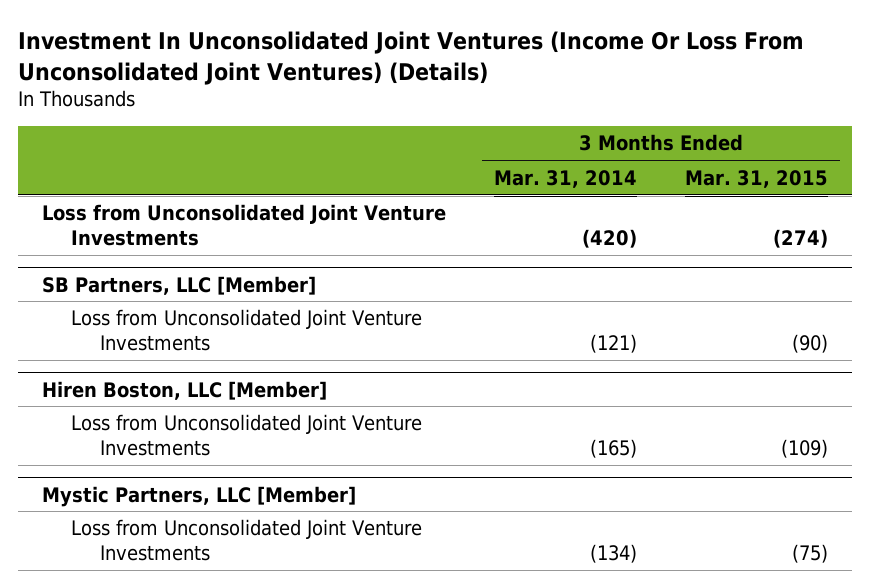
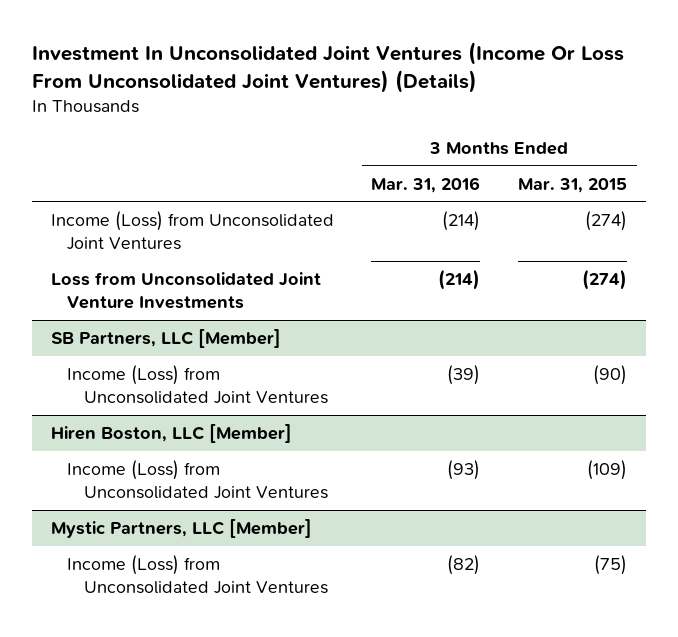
- | 3 Months Ended Mar. 31, 2014 | 3 Months Ended Mar. 31, 2015
+ | 3 Months Ended Mar. 31, 2016 | 3 Months Ended Mar. 31, 2015
+ Income (Loss) from Unconsolidated Joint Ventures | (214) | (274)
@ SB Partners, LLC [Member]
- Loss from Unconsolidated Joint Venture Investments | (121) | (90)
+ Income (Loss) from Unconsolidated Joint Ventures | (39) | (90)
@ Hiren Boston, LLC [Member]
- Loss from Unconsolidated Joint Venture Investments | (165) | (109)
+ Income (Loss) from Unconsolidated Joint Ventures | (93) | (109)
@ Mystic Partners, LLC [Member]
- Loss from Unconsolidated Joint Venture Investments | (134) | (75)
+ Income (Loss) from Unconsolidated Joint Ventures | (82) | (75)

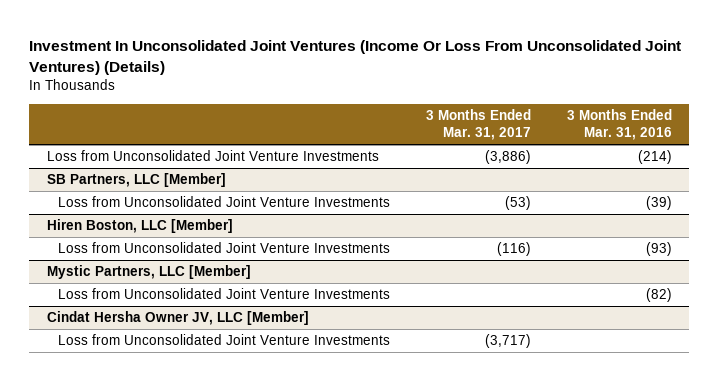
- | 3 Months Ended Mar. 31, 2016 | 3 Months Ended Mar. 31, 2015
+ | 3 Months Ended Mar. 31, 2017 | 3 Months Ended Mar. 31, 2016
- Income (Loss) from Unconsolidated Joint Ventures | (214) | (274)
@ SB Partners, LLC [Member]
- Income (Loss) from Unconsolidated Joint Ventures | (39) | (90)
+ Loss from Unconsolidated Joint Venture Investments | (53) | (39)
@ Hiren Boston, LLC [Member]
- Income (Loss) from Unconsolidated Joint Ventures | (93) | (109)
+ Loss from Unconsolidated Joint Venture Investments | (116) | (93)
@ Mystic Partners, LLC [Member]
- Income (Loss) from Unconsolidated Joint Ventures | (82) | (75)
+ Loss from Unconsolidated Joint Venture Investments | | (82)
+ Cindat Hersha Owner JV, LLC [Member]
+ Loss from Unconsolidated Joint Venture Investments | (3,717) |

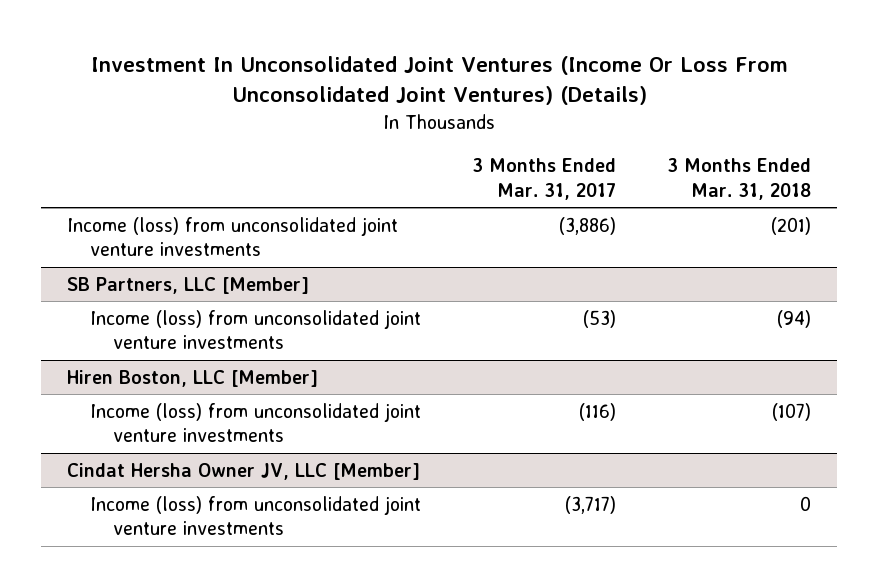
- | 3 Months Ended Mar. 31, 2017 | 3 Months Ended Mar. 31, 2016
+ | 3 Months Ended Mar. 31, 2017 | 3 Months Ended Mar. 31, 2018
- Loss from Unconsolidated Joint Venture Investments | (3,886) | (214)
+ Income (loss) from unconsolidated joint venture investments | (3,886) | (201)
@ SB Partners, LLC [Member]
- Loss from Unconsolidated Joint Venture Investments | (53) | (39)
+ Income (loss) from unconsolidated joint venture investments | (53) | (94)
@ Hiren Boston, LLC [Member]
- Loss from Unconsolidated Joint Venture Investments | (116) | (93)
- Mystic Partners, LLC [Member]
- Loss from Unconsolidated Joint Venture Investments | | (82)
@ Hiren Boston, LLC [Member]
+ Income (loss) from unconsolidated joint venture investments | (116) | (107)
@ Cindat Hersha Owner JV, LLC [Member]
- Loss from Unconsolidated Joint Venture Investments | (3,717) |
+ Income (loss) from unconsolidated joint venture investments | (3,717) | 0

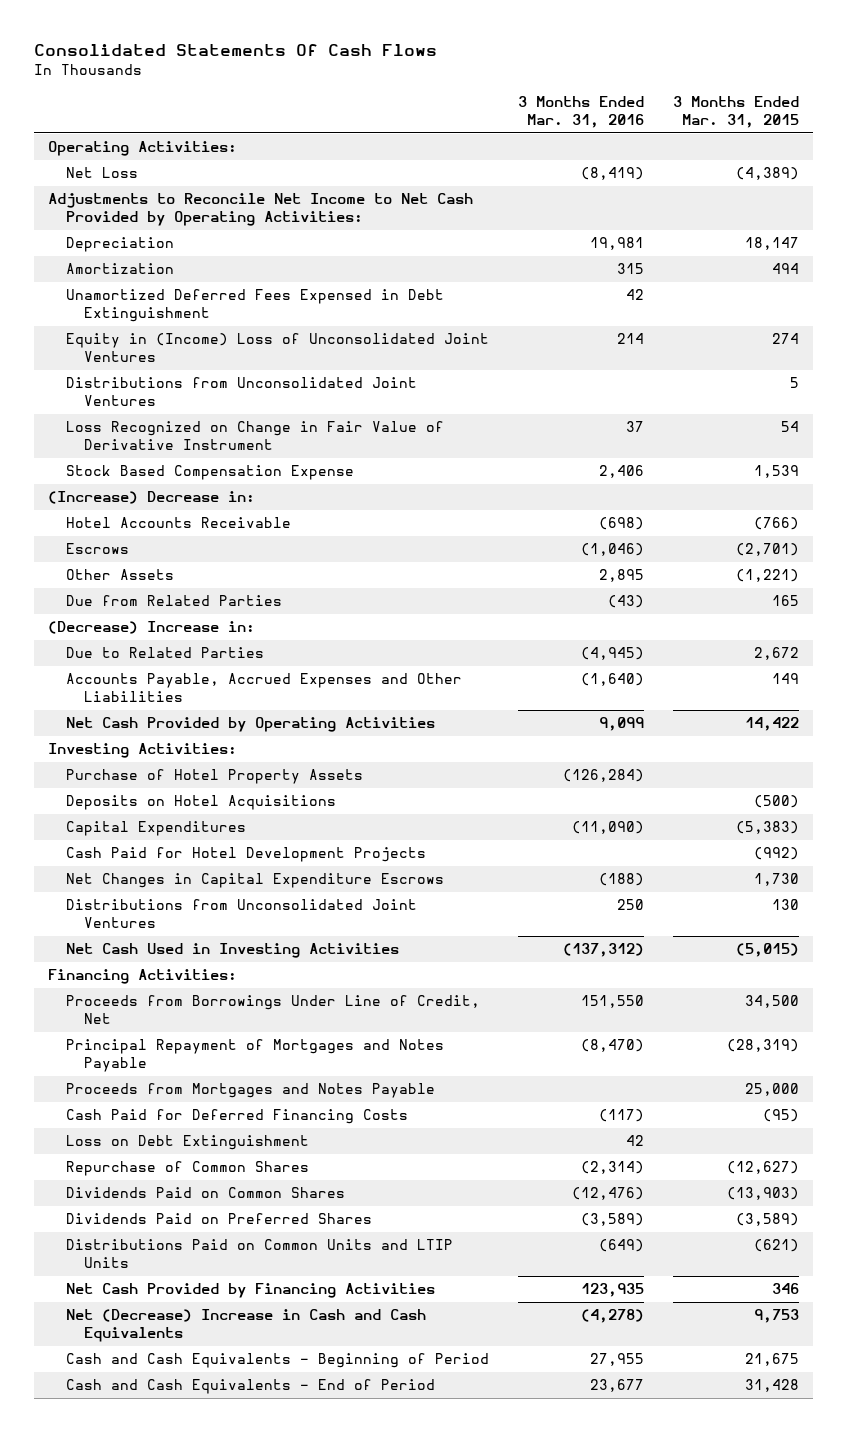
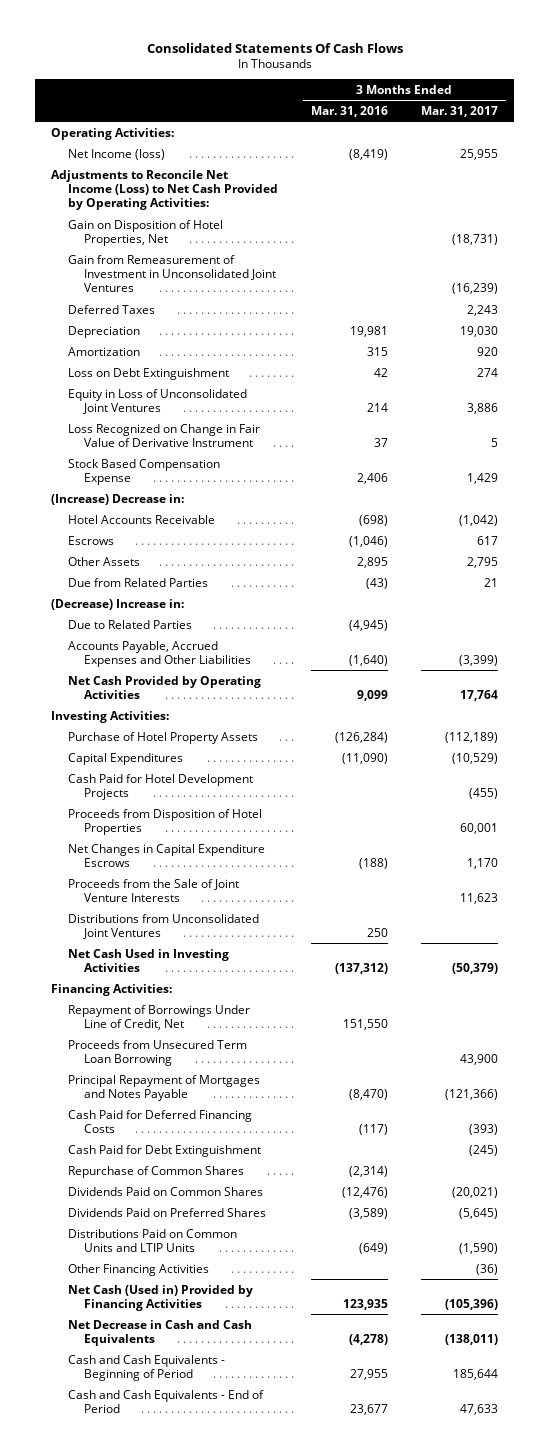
- | 3 Months Ended Mar. 31, 2016 | 3 Months Ended Mar. 31, 2015
+ | 3 Months Ended Mar. 31, 2016 | 3 Months Ended Mar. 31, 2017
- Net Loss | (8,419) | (4,389)
- Adjustments to Reconcile Net Income to Net Cash Provided by Operating Activities:
+ Net Income (loss) | (8,419) | 25,955
+ Adjustments to Reconcile Net Income (Loss) to Net Cash Provided by Operating Activities:
+ Gain on Disposition of Hotel Properties, Net | | (18,731)
+ Gain from Remeasurement of Investment in Unconsolidated Joint Ventures | | (16,239)
+ Deferred Taxes | | 2,243
- Unamortized Deferred Fees Expensed in Debt Extinguishment | 42 |
- Equity in (Income) Loss of Unconsolidated Joint Ventures | 214 | 274
- Distributions from Unconsolidated Joint Ventures | | 5
moved up: Loss on Debt Extinguishment | 42 | 274
+ Equity in Loss of Unconsolidated Joint Ventures | 214 | 3,886
- Deposits on Hotel Acquisitions | | (500)
+ Proceeds from Disposition of Hotel Properties | | 60,001
+ Proceeds from the Sale of Joint Venture Interests | | 11,623
- Proceeds from Borrowings Under Line of Credit, Net | 151,550 | 34,500
+ Repayment of Borrowings Under Line of Credit, Net | 151,550 |
+ Proceeds from Unsecured Term Loan Borrowing | | 43,900
- Proceeds from Mortgages and Notes Payable | | 25,000
+ Cash Paid for Debt Extinguishment | | (245)
- Net Cash Provided by Financing Activities | 123,935 | 346
- Net (Decrease) Increase in Cash and Cash Equivalents | (4,278) | 9,753
+ Other Financing Activities | | (36)
+ Net Cash (Used in) Provided by Financing Activities | 123,935 | (105,396)
+ Net Decrease in Cash and Cash Equivalents | (4,278) | (138,011)

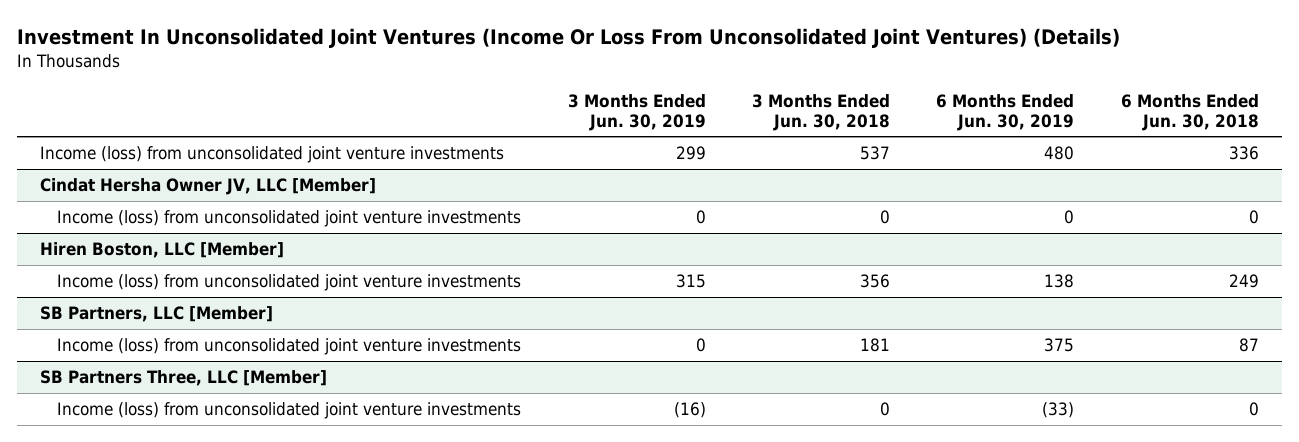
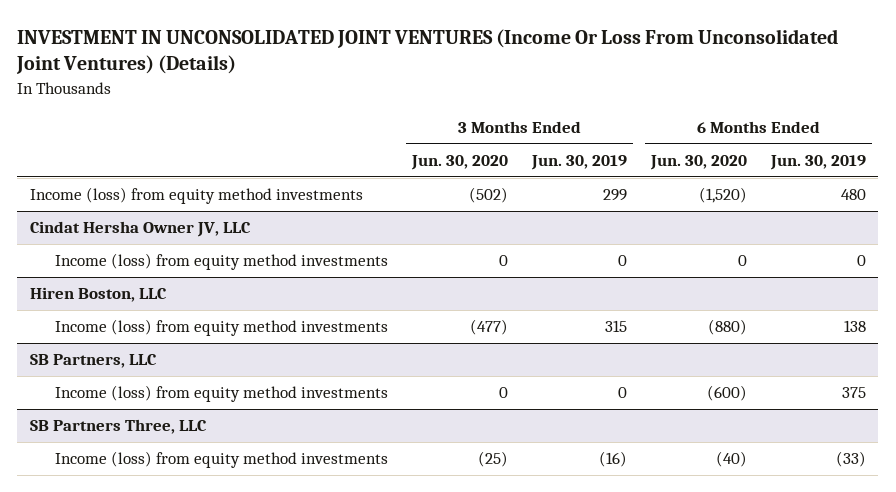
- Investment In Unconsolidated Joint Ventures (Income Or Loss From Unconsolidated Joint Ventures) (Details)
+ INVESTMENT IN UNCONSOLIDATED JOINT VENTURES (Income Or Loss From Unconsolidated Joint Ventures) (Details)
- | 3 Months Ended Jun. 30, 2019 | 3 Months Ended Jun. 30, 2018 | 6 Months Ended Jun. 30, 2019 | 6 Months Ended Jun. 30, 2018
+ | 3 Months Ended Jun. 30, 2020 | 3 Months Ended Jun. 30, 2019 | 6 Months Ended Jun. 30, 2020 | 6 Months Ended Jun. 30, 2019
- Income (loss) from unconsolidated joint venture investments | 299 | 537 | 480 | 336
- Cindat Hersha Owner JV, LLC [Member]
- Income (loss) from unconsolidated joint venture investments | 0 | 0 | 0 | 0
- Hiren Boston, LLC [Member]
- Income (loss) from unconsolidated joint venture investments | 315 | 356 | 138 | 249
- SB Partners, LLC [Member]
- Income (loss) from unconsolidated joint venture investments | 0 | 181 | 375 | 87
- SB Partners Three, LLC [Member]
- Income (loss) from unconsolidated joint venture investments | (16) | 0 | (33) | 0
+ Income (loss) from equity method investments | (502) | 299 | (1,520) | 480
+ Cindat Hersha Owner JV, LLC
+ Income (loss) from equity method investments | 0 | 0 | 0 | 0
+ Hiren Boston, LLC
+ Income (loss) from equity method investments | (477) | 315 | (880) | 138
+ SB Partners, LLC
+ Income (loss) from equity method investments | 0 | 0 | (600) | 375
+ SB Partners Three, LLC
+ Income (loss) from equity method investments | (25) | (16) | (40) | (33)

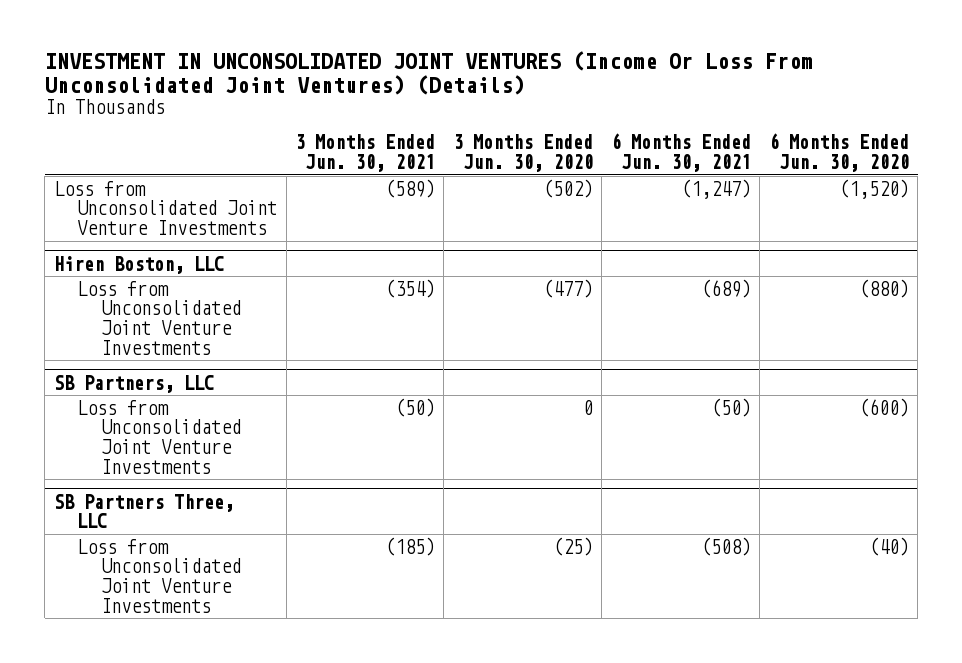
- | 3 Months Ended Jun. 30, 2020 | 3 Months Ended Jun. 30, 2019 | 6 Months Ended Jun. 30, 2020 | 6 Months Ended Jun. 30, 2019
+ | 3 Months Ended Jun. 30, 2021 | 3 Months Ended Jun. 30, 2020 | 6 Months Ended Jun. 30, 2021 | 6 Months Ended Jun. 30, 2020
- Income (loss) from equity method investments | (502) | 299 | (1,520) | 480
- Cindat Hersha Owner JV, LLC
- Income (loss) from equity method investments | 0 | 0 | 0 | 0
+ Loss from Unconsolidated Joint Venture Investments | (589) | (502) | (1,247) | (1,520)
@ Hiren Boston, LLC
- Income (loss) from equity method investments | (477) | 315 | (880) | 138
+ Loss from Unconsolidated Joint Venture Investments | (354) | (477) | (689) | (880)
@ SB Partners, LLC
- Income (loss) from equity method investments | 0 | 0 | (600) | 375
+ Loss from Unconsolidated Joint Venture Investments | (50) | 0 | (50) | (600)
@ SB Partners Three, LLC
- Income (loss) from equity method investments | (25) | (16) | (40) | (33)
+ Loss from Unconsolidated Joint Venture Investments | (185) | (25) | (508) | (40)

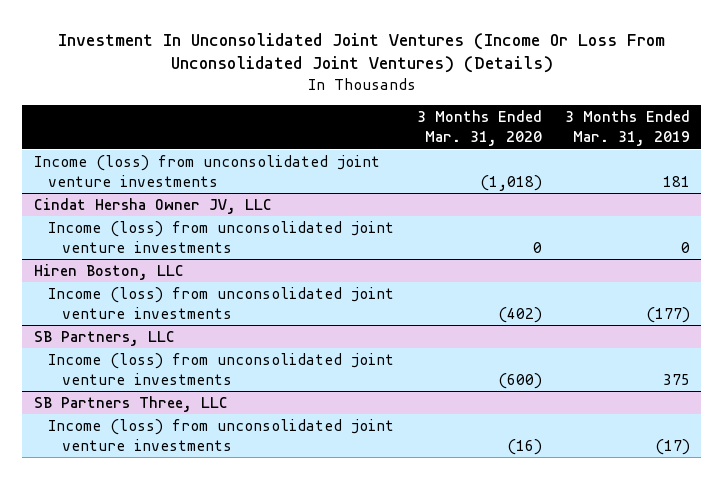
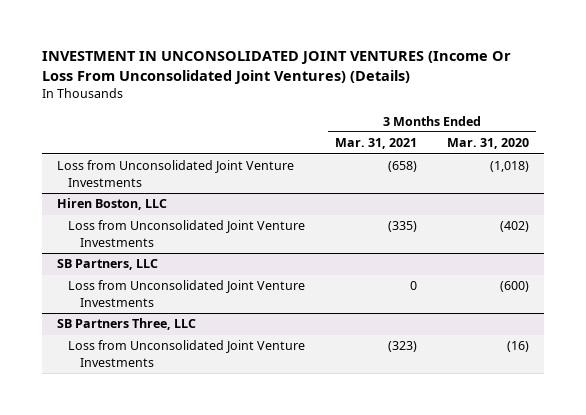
- Investment In Unconsolidated Joint Ventures (Income Or Loss From Unconsolidated Joint Ventures) (Details)
+ INVESTMENT IN UNCONSOLIDATED JOINT VENTURES (Income Or Loss From Unconsolidated Joint Ventures) (Details)
- | 3 Months Ended Mar. 31, 2020 | 3 Months Ended Mar. 31, 2019
+ | 3 Months Ended Mar. 31, 2021 | 3 Months Ended Mar. 31, 2020
- Income (loss) from unconsolidated joint venture investments | (1,018) | 181
- Cindat Hersha Owner JV, LLC
- Income (loss) from unconsolidated joint venture investments | 0 | 0
+ Loss from Unconsolidated Joint Venture Investments | (658) | (1,018)
@ Hiren Boston, LLC
- Income (loss) from unconsolidated joint venture investments | (402) | (177)
+ Loss from Unconsolidated Joint Venture Investments | (335) | (402)
@ SB Partners, LLC
- Income (loss) from unconsolidated joint venture investments | (600) | 375
+ Loss from Unconsolidated Joint Venture Investments | 0 | (600)
@ SB Partners Three, LLC
- Income (loss) from unconsolidated joint venture investments | (16) | (17)
+ Loss from Unconsolidated Joint Venture Investments | (323) | (16)

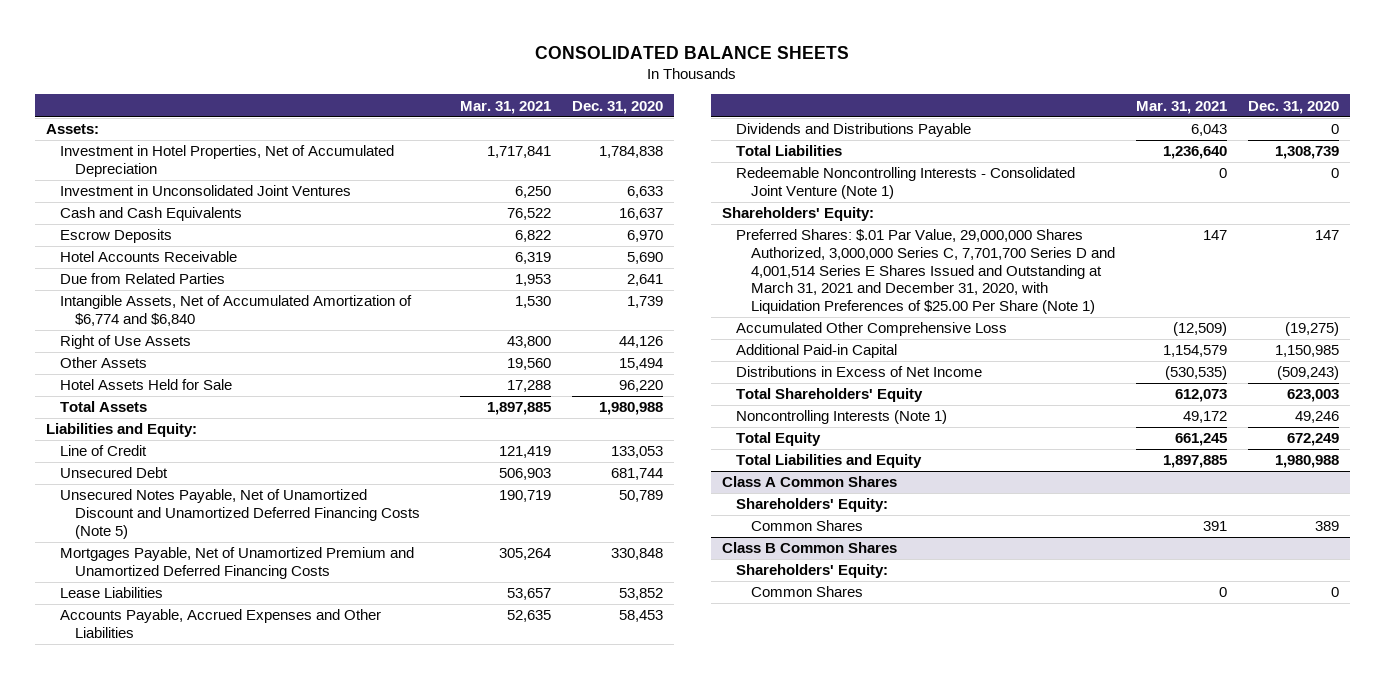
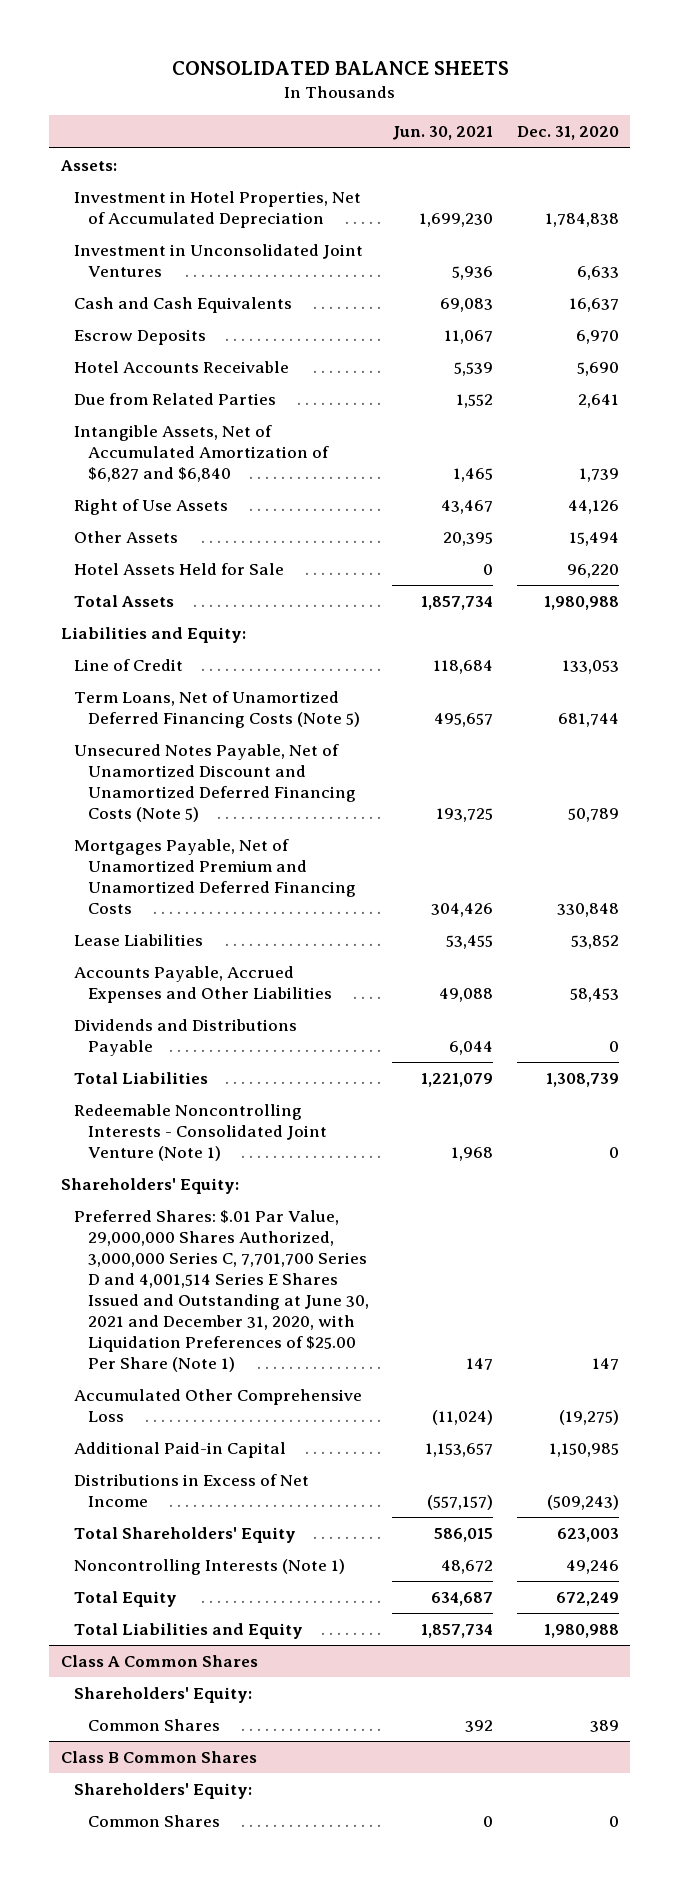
- | Mar. 31, 2021 | Dec. 31, 2020
+ | Jun. 30, 2021 | Dec. 31, 2020
- Intangible Assets, Net of Accumulated Amortization of $6,774 and $6,840 | 1,530 | 1,739
+ Intangible Assets, Net of Accumulated Amortization of $6,827 and $6,840 | 1,465 | 1,739
- Unsecured Debt | 506,903 | 681,744
+ Term Loans, Net of Unamortized Deferred Financing Costs (Note 5) | 495,657 | 681,744
- Preferred Shares: $.01 Par Value, 29,000,000 Shares Authorized, 3,000,000 Series C, 7,701,700 Series D and 4,001,514 Series E Shares Issued and Outstanding at March 31, 2021 and December 31, 2020, with Liquidation Preferences of $25.00 Per Share (Note 1) | 147 | 147
+ Preferred Shares: $.01 Par Value, 29,000,000 Shares Authorized, 3,000,000 Series C, 7,701,700 Series D and 4,001,514 Series E Shares Issued and Outstanding at June 30, 2021 and December 31, 2020, with Liquidation Preferences of $25.00 Per Share (Note 1) | 147 | 147

